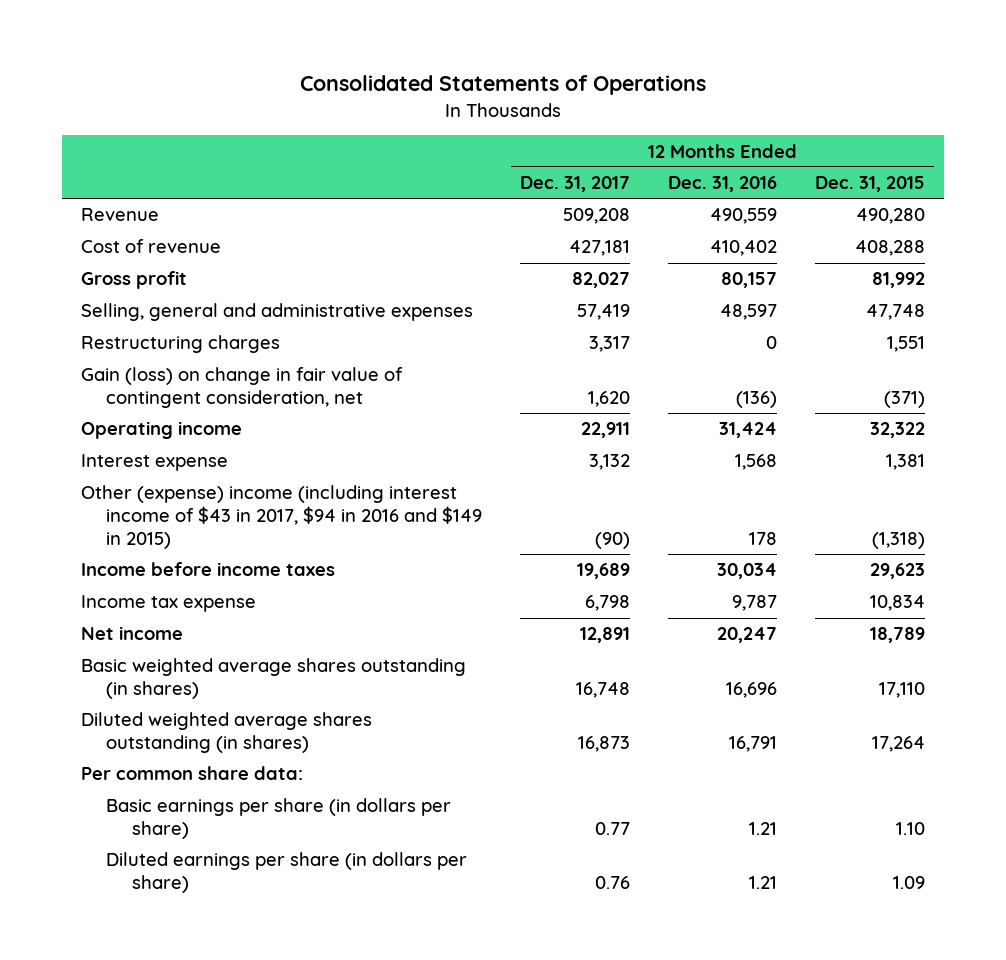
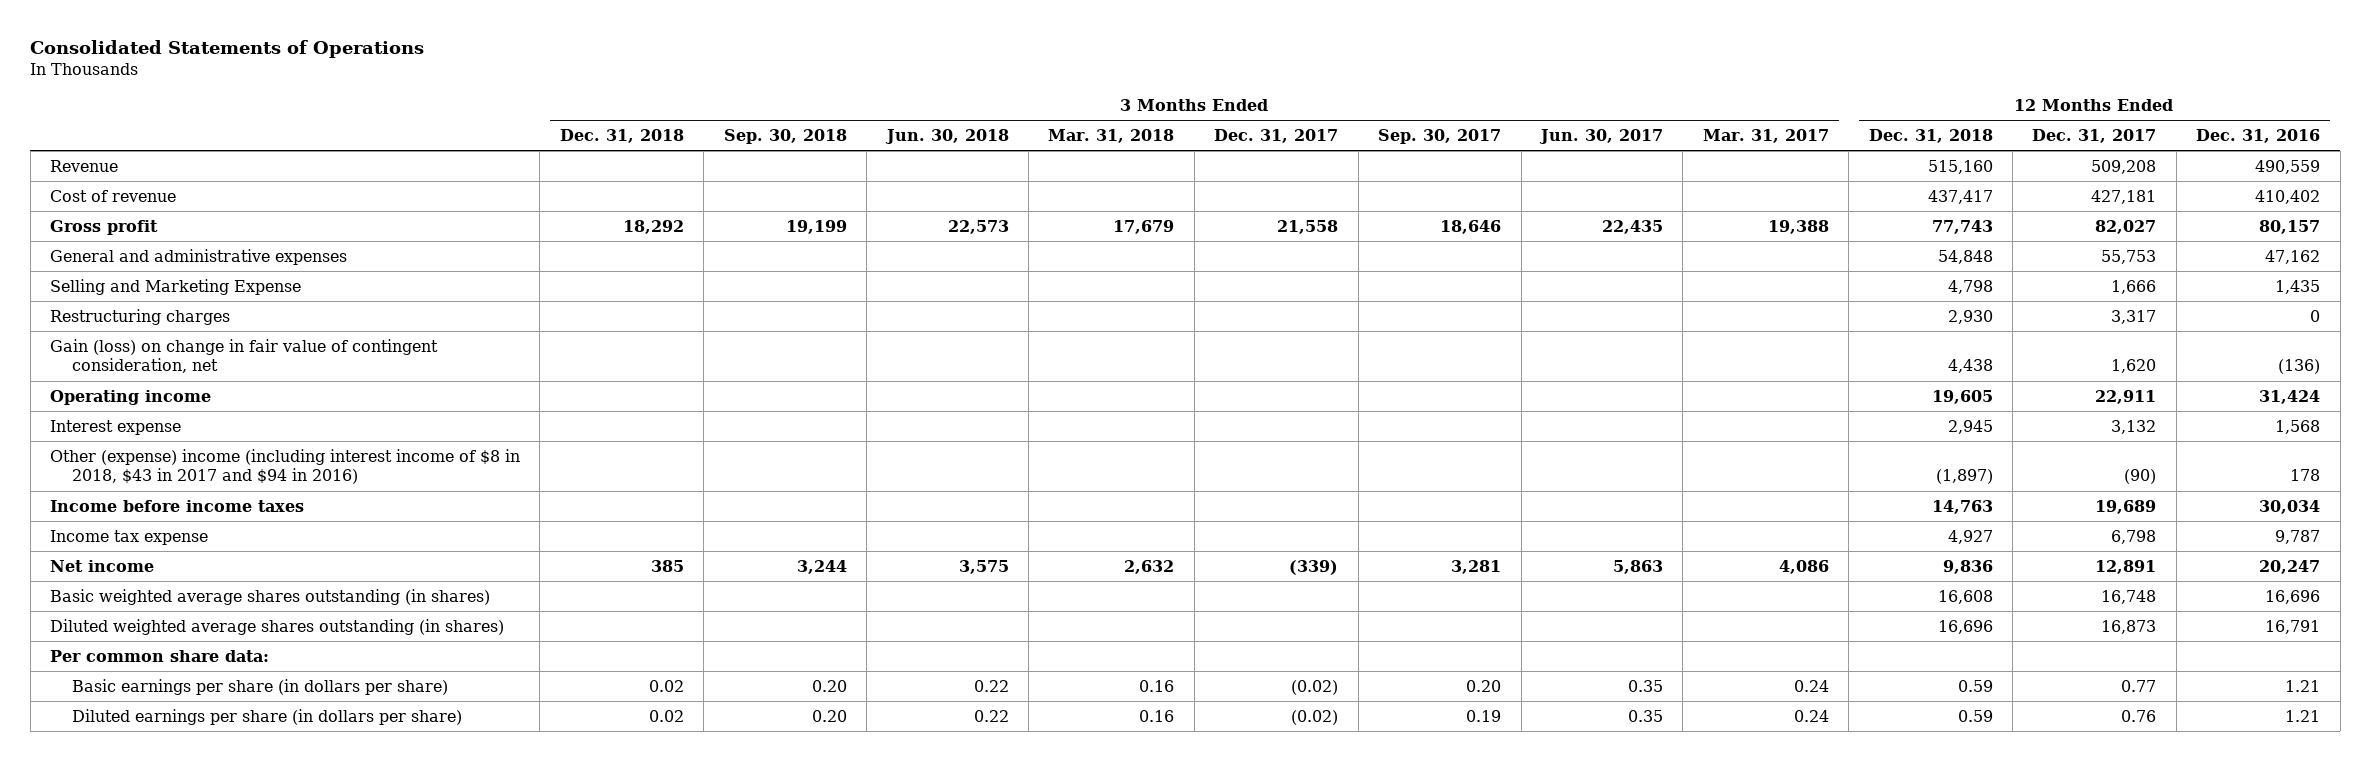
- | 12 Months Ended Dec. 31, 2017 | 12 Months Ended Dec. 31, 2016 | 12 Months Ended Dec. 31, 2015
+ | 3 Months Ended Dec. 31, 2018 | 3 Months Ended Sep. 30, 2018 | 3 Months Ended Jun. 30, 2018 | 3 Months Ended Mar. 31, 2018 | 3 Months Ended Dec. 31, 2017 | 3 Months Ended Sep. 30, 2017 | 3 Months Ended Jun. 30, 2017 | 3 Months Ended Mar. 31, 2017 | 12 Months Ended Dec. 31, 2018 | 12 Months Ended Dec. 31, 2017 | 12 Months Ended Dec. 31, 2016
- Selling, general and administrative expenses | 57,419 | 48,597 | 47,748
+ General and administrative expenses | | | | | | | | | 54,848 | 55,753 | 47,162
+ Selling and Marketing Expense | | | | | | | | | 4,798 | 1,666 | 1,435
- Other (expense) income (including interest income of $43 in 2017, $94 in 2016 and $149 in 2015) | (90) | 178 | (1,318)
+ Other (expense) income (including interest income of $8 in 2018, $43 in 2017 and $94 in 2016) | | | | | | | | | (1,897) | (90) | 178

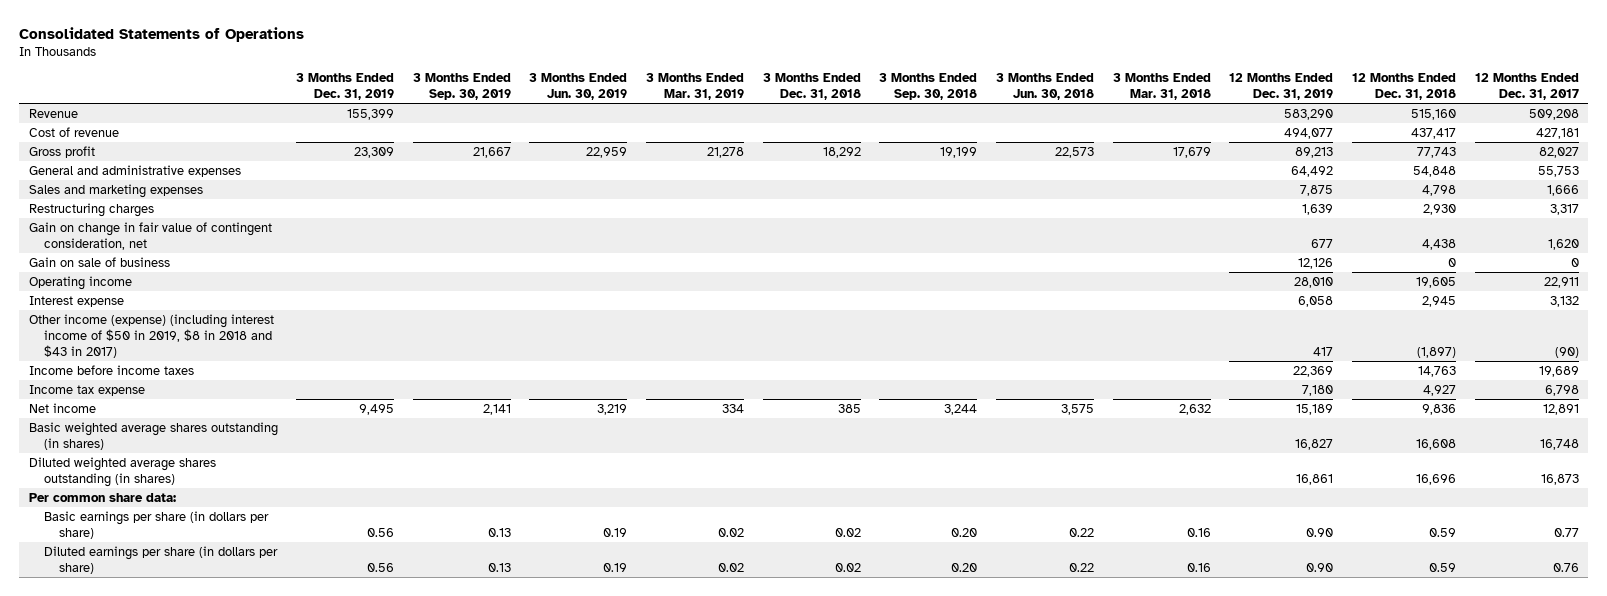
- | 3 Months Ended Dec. 31, 2018 | 3 Months Ended Sep. 30, 2018 | 3 Months Ended Jun. 30, 2018 | 3 Months Ended Mar. 31, 2018 | 3 Months Ended Dec. 31, 2017 | 3 Months Ended Sep. 30, 2017 | 3 Months Ended Jun. 30, 2017 | 3 Months Ended Mar. 31, 2017 | 12 Months Ended Dec. 31, 2018 | 12 Months Ended Dec. 31, 2017 | 12 Months Ended Dec. 31, 2016
+ | 3 Months Ended Dec. 31, 2019 | 3 Months Ended Sep. 30, 2019 | 3 Months Ended Jun. 30, 2019 | 3 Months Ended Mar. 31, 2019 | 3 Months Ended Dec. 31, 2018 | 3 Months Ended Sep. 30, 2018 | 3 Months Ended Jun. 30, 2018 | 3 Months Ended Mar. 31, 2018 | 12 Months Ended Dec. 31, 2019 | 12 Months Ended Dec. 31, 2018 | 12 Months Ended Dec. 31, 2017
- Selling and Marketing Expense | | | | | | | | | 4,798 | 1,666 | 1,435
+ Sales and marketing expenses | | | | | | | | | 7,875 | 4,798 | 1,666
- Gain (loss) on change in fair value of contingent consideration, net | | | | | | | | | 4,438 | 1,620 | (136)
+ Gain on change in fair value of contingent consideration, net | | | | | | | | | 677 | 4,438 | 1,620
+ Gain on sale of business | | | | | | | | | 12,126 | 0 | 0
- Other (expense) income (including interest income of $8 in 2018, $43 in 2017 and $94 in 2016) | | | | | | | | | (1,897) | (90) | 178
+ Other income (expense) (including interest income of $50 in 2019, $8 in 2018 and $43 in 2017) | | | | | | | | | 417 | (1,897) | (90)

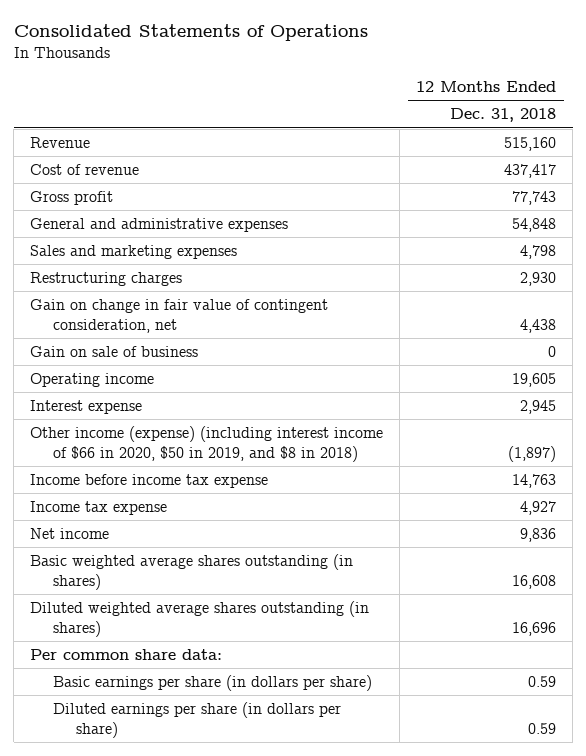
- | 3 Months Ended Dec. 31, 2019 | 3 Months Ended Sep. 30, 2019 | 3 Months Ended Jun. 30, 2019 | 3 Months Ended Mar. 31, 2019 | 3 Months Ended Dec. 31, 2018 | 3 Months Ended Sep. 30, 2018 | 3 Months Ended Jun. 30, 2018 | 3 Months Ended Mar. 31, 2018 | 12 Months Ended Dec. 31, 2019 | 12 Months Ended Dec. 31, 2018 | 12 Months Ended Dec. 31, 2017
+ | 12 Months Ended Dec. 31, 2018
- Other income (expense) (including interest income of $50 in 2019, $8 in 2018 and $43 in 2017) | | | | | | | | | 417 | (1,897) | (90)
- Income before income taxes | | | | | | | | | 22,369 | 14,763 | 19,689
+ Other income (expense) (including interest income of $66 in 2020, $50 in 2019, and $8 in 2018) | (1,897)
+ Income before income tax expense | 14,763

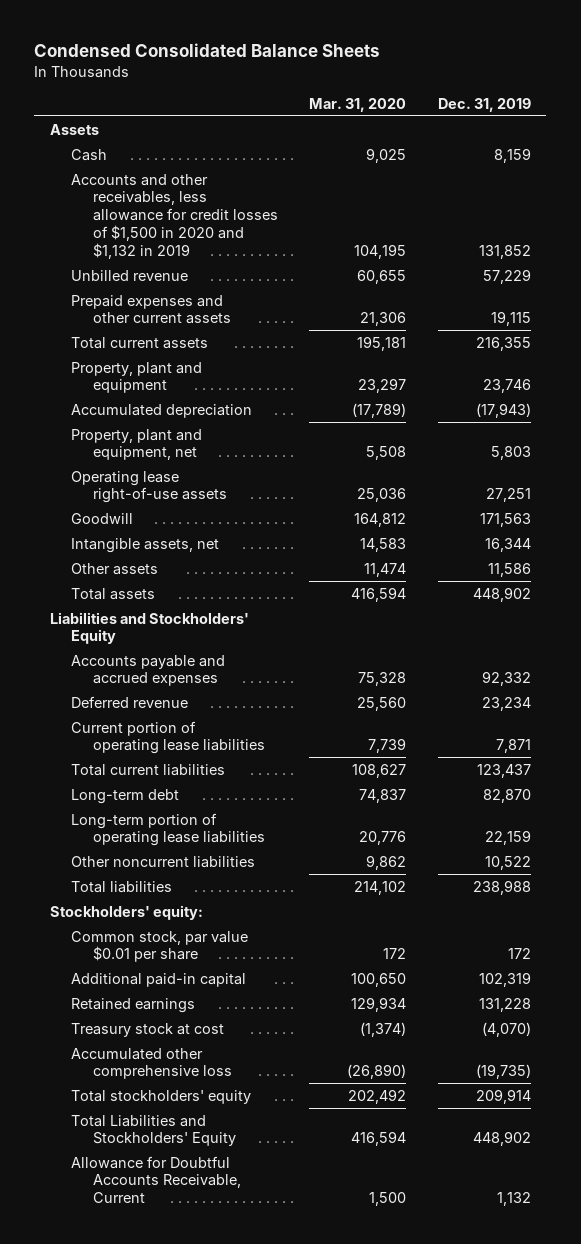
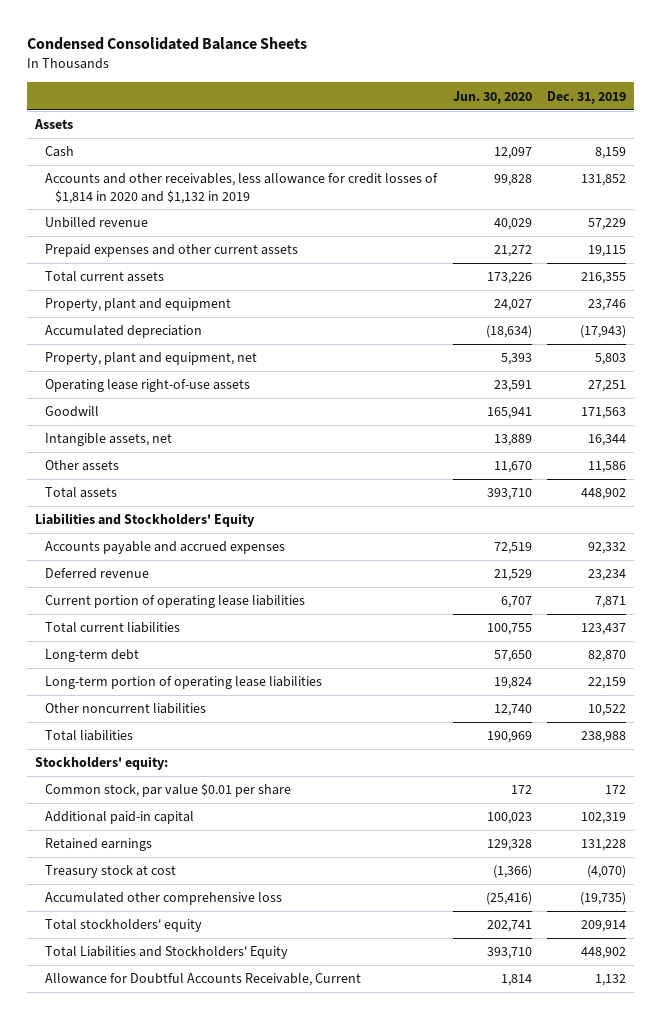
- | Mar. 31, 2020 | Dec. 31, 2019
+ | Jun. 30, 2020 | Dec. 31, 2019
- Accounts and other receivables, less allowance for credit losses of $1,500 in 2020 and $1,132 in 2019 | 104,195 | 131,852
+ Accounts and other receivables, less allowance for credit losses of $1,814 in 2020 and $1,132 in 2019 | 99,828 | 131,852

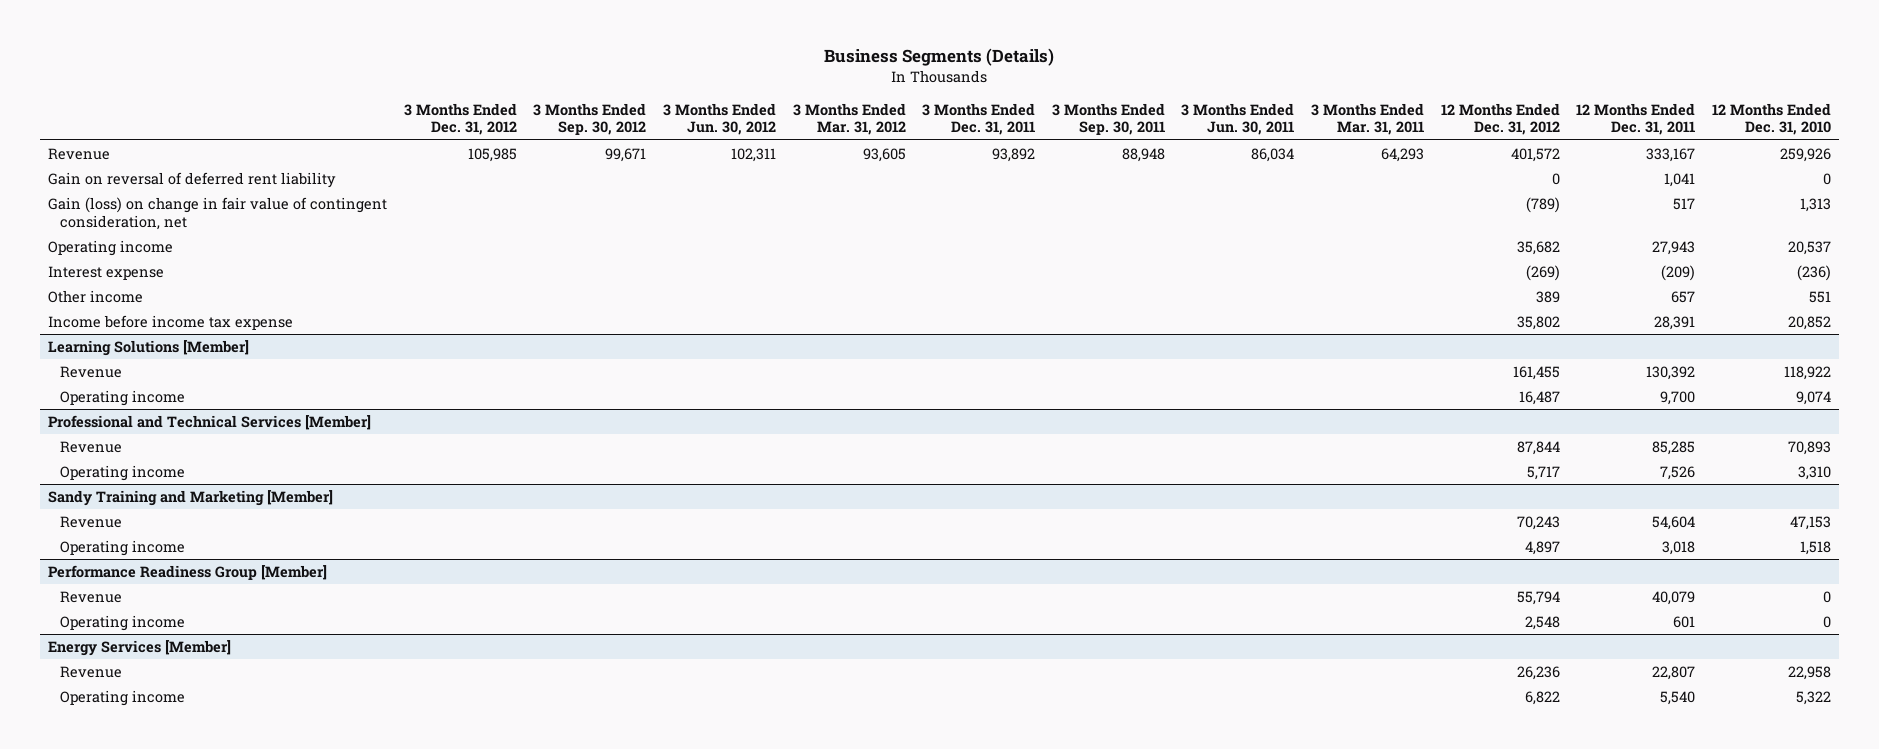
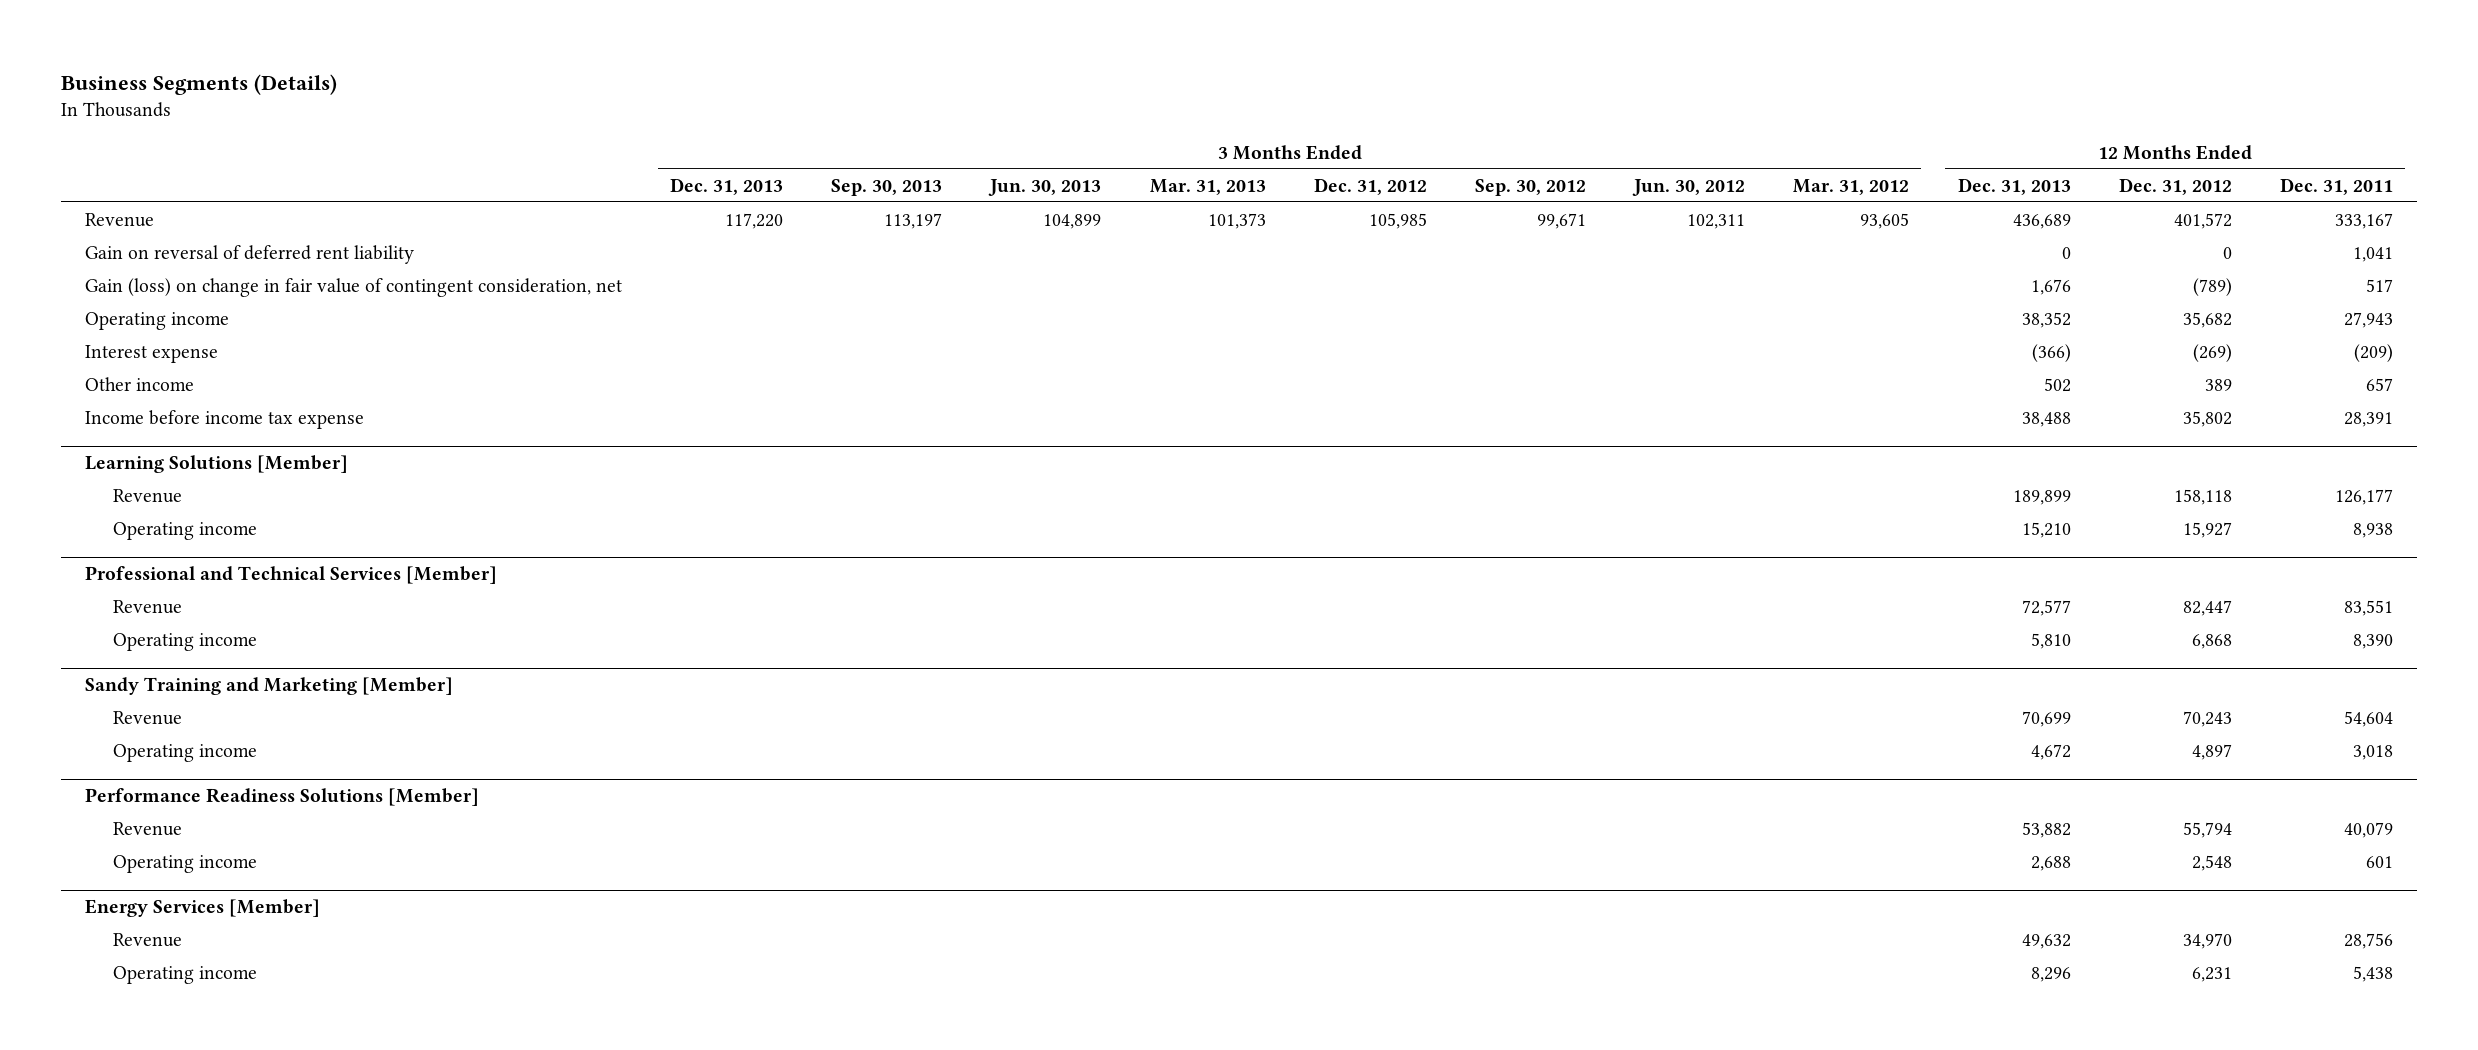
- | 3 Months Ended Dec. 31, 2012 | 3 Months Ended Sep. 30, 2012 | 3 Months Ended Jun. 30, 2012 | 3 Months Ended Mar. 31, 2012 | 3 Months Ended Dec. 31, 2011 | 3 Months Ended Sep. 30, 2011 | 3 Months Ended Jun. 30, 2011 | 3 Months Ended Mar. 31, 2011 | 12 Months Ended Dec. 31, 2012 | 12 Months Ended Dec. 31, 2011 | 12 Months Ended Dec. 31, 2010
+ | 3 Months Ended Dec. 31, 2013 | 3 Months Ended Sep. 30, 2013 | 3 Months Ended Jun. 30, 2013 | 3 Months Ended Mar. 31, 2013 | 3 Months Ended Dec. 31, 2012 | 3 Months Ended Sep. 30, 2012 | 3 Months Ended Jun. 30, 2012 | 3 Months Ended Mar. 31, 2012 | 12 Months Ended Dec. 31, 2013 | 12 Months Ended Dec. 31, 2012 | 12 Months Ended Dec. 31, 2011
@ Learning Solutions [Member]
- Revenue | | | | | | | | | 161,455 | 130,392 | 118,922
- Operating income | | | | | | | | | 16,487 | 9,700 | 9,074
+ Revenue | | | | | | | | | 189,899 | 158,118 | 126,177
+ Operating income | | | | | | | | | 15,210 | 15,927 | 8,938
@ Professional and Technical Services [Member]
- Revenue | | | | | | | | | 87,844 | 85,285 | 70,893
- Operating income | | | | | | | | | 5,717 | 7,526 | 3,310
+ Revenue | | | | | | | | | 72,577 | 82,447 | 83,551
+ Operating income | | | | | | | | | 5,810 | 6,868 | 8,390
- Performance Readiness Group [Member]
+ Performance Readiness Solutions [Member]
@ Energy Services [Member]
- Revenue | | | | | | | | | 26,236 | 22,807 | 22,958
- Operating income | | | | | | | | | 6,822 | 5,540 | 5,322
+ Revenue | | | | | | | | | 49,632 | 34,970 | 28,756
+ Operating income | | | | | | | | | 8,296 | 6,231 | 5,438

